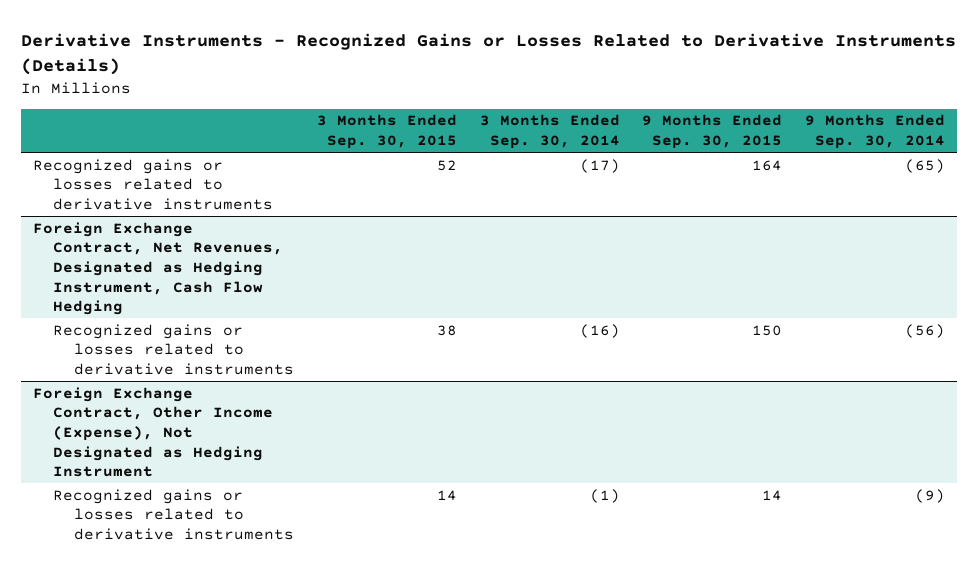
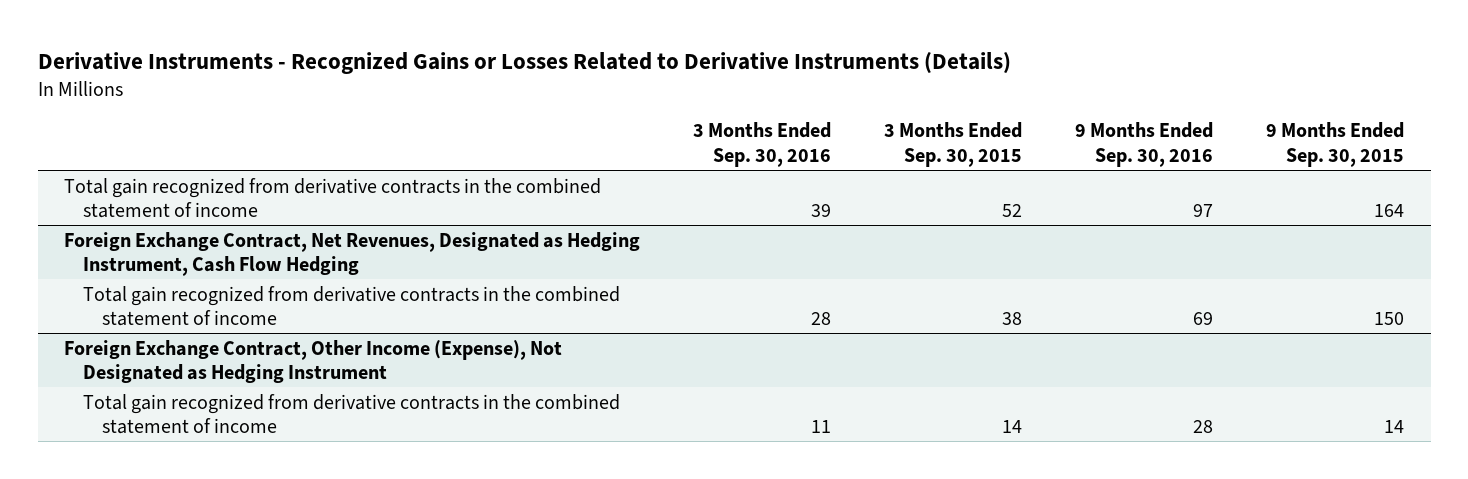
- | 3 Months Ended Sep. 30, 2015 | 3 Months Ended Sep. 30, 2014 | 9 Months Ended Sep. 30, 2015 | 9 Months Ended Sep. 30, 2014
+ | 3 Months Ended Sep. 30, 2016 | 3 Months Ended Sep. 30, 2015 | 9 Months Ended Sep. 30, 2016 | 9 Months Ended Sep. 30, 2015
- Recognized gains or losses related to derivative instruments | 52 | (17) | 164 | (65)
+ Total gain recognized from derivative contracts in the combined statement of income | 39 | 52 | 97 | 164
@ Foreign Exchange Contract, Net Revenues, Designated as Hedging Instrument, Cash Flow Hedging
- Recognized gains or losses related to derivative instruments | 38 | (16) | 150 | (56)
+ Total gain recognized from derivative contracts in the combined statement of income | 28 | 38 | 69 | 150
@ Foreign Exchange Contract, Other Income (Expense), Not Designated as Hedging Instrument
- Recognized gains or losses related to derivative instruments | 14 | (1) | 14 | (9)
+ Total gain recognized from derivative contracts in the combined statement of income | 11 | 14 | 28 | 14

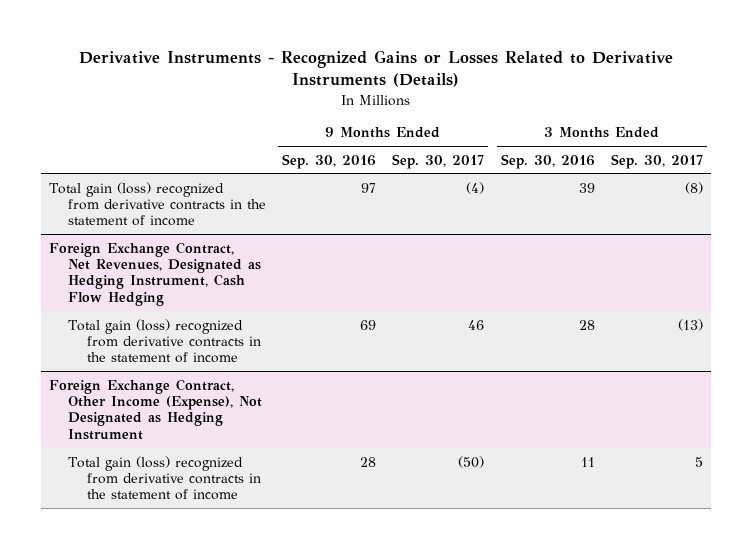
- | 3 Months Ended Sep. 30, 2016 | 3 Months Ended Sep. 30, 2015 | 9 Months Ended Sep. 30, 2016 | 9 Months Ended Sep. 30, 2015
+ | 9 Months Ended Sep. 30, 2016 | 9 Months Ended Sep. 30, 2017 | 3 Months Ended Sep. 30, 2016 | 3 Months Ended Sep. 30, 2017
- Total gain recognized from derivative contracts in the combined statement of income | 39 | 52 | 97 | 164
+ Total gain (loss) recognized from derivative contracts in the statement of income | 97 | (4) | 39 | (8)
@ Foreign Exchange Contract, Net Revenues, Designated as Hedging Instrument, Cash Flow Hedging
- Total gain recognized from derivative contracts in the combined statement of income | 28 | 38 | 69 | 150
+ Total gain (loss) recognized from derivative contracts in the statement of income | 69 | 46 | 28 | (13)
@ Foreign Exchange Contract, Other Income (Expense), Not Designated as Hedging Instrument
- Total gain recognized from derivative contracts in the combined statement of income | 11 | 14 | 28 | 14
+ Total gain (loss) recognized from derivative contracts in the statement of income | 28 | (50) | 11 | 5

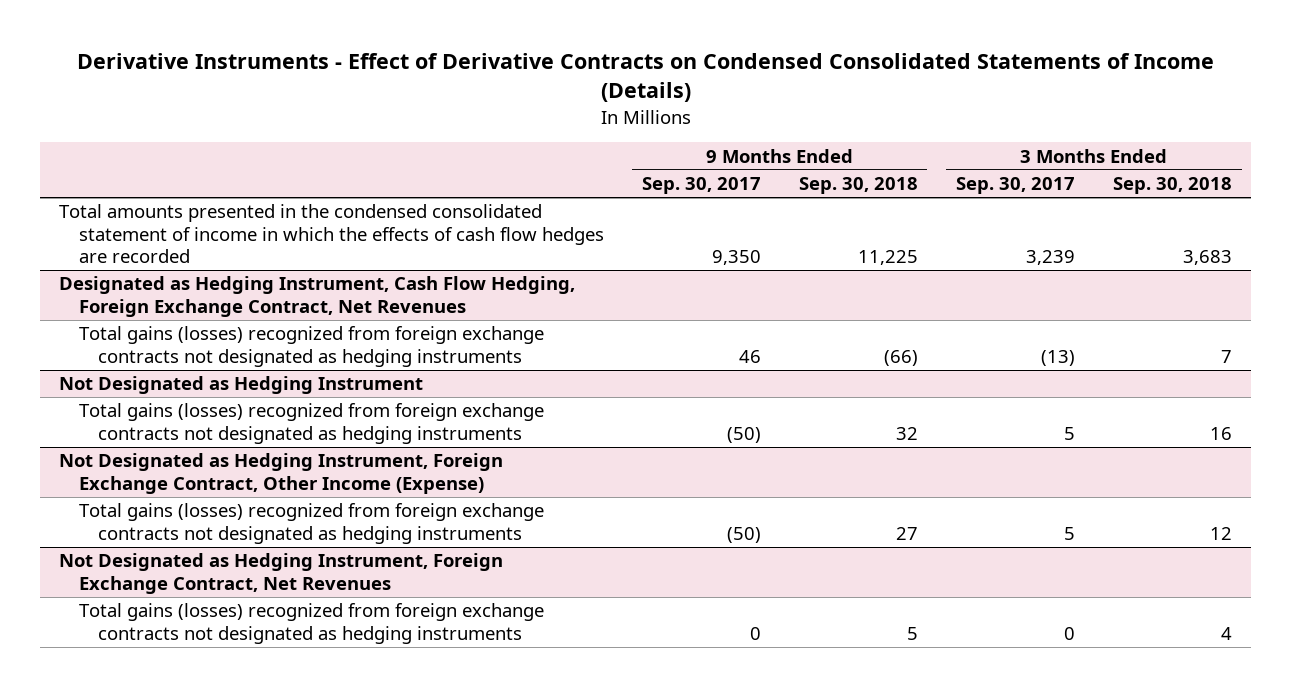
- Derivative Instruments - Recognized Gains or Losses Related to Derivative Instruments (Details)
+ Derivative Instruments - Effect of Derivative Contracts on Condensed Consolidated Statements of Income (Details)
- | 9 Months Ended Sep. 30, 2016 | 9 Months Ended Sep. 30, 2017 | 3 Months Ended Sep. 30, 2016 | 3 Months Ended Sep. 30, 2017
+ | 9 Months Ended Sep. 30, 2017 | 9 Months Ended Sep. 30, 2018 | 3 Months Ended Sep. 30, 2017 | 3 Months Ended Sep. 30, 2018
- Total gain (loss) recognized from derivative contracts in the statement of income | 97 | (4) | 39 | (8)
- Foreign Exchange Contract, Net Revenues, Designated as Hedging Instrument, Cash Flow Hedging
- Total gain (loss) recognized from derivative contracts in the statement of income | 69 | 46 | 28 | (13)
- Foreign Exchange Contract, Other Income (Expense), Not Designated as Hedging Instrument
- Total gain (loss) recognized from derivative contracts in the statement of income | 28 | (50) | 11 | 5
+ Total amounts presented in the condensed consolidated statement of income in which the effects of cash flow hedges are recorded | 9,350 | 11,225 | 3,239 | 3,683
+ Designated as Hedging Instrument, Cash Flow Hedging, Foreign Exchange Contract, Net Revenues
+ Total gains (losses) recognized from foreign exchange contracts not designated as hedging instruments | 46 | (66) | (13) | 7
+ Not Designated as Hedging Instrument
+ Total gains (losses) recognized from foreign exchange contracts not designated as hedging instruments | (50) | 32 | 5 | 16
+ Not Designated as Hedging Instrument, Foreign Exchange Contract, Other Income (Expense)
+ Total gains (losses) recognized from foreign exchange contracts not designated as hedging instruments | (50) | 27 | 5 | 12
+ Not Designated as Hedging Instrument, Foreign Exchange Contract, Net Revenues
+ Total gains (losses) recognized from foreign exchange contracts not designated as hedging instruments | 0 | 5 | 0 | 4

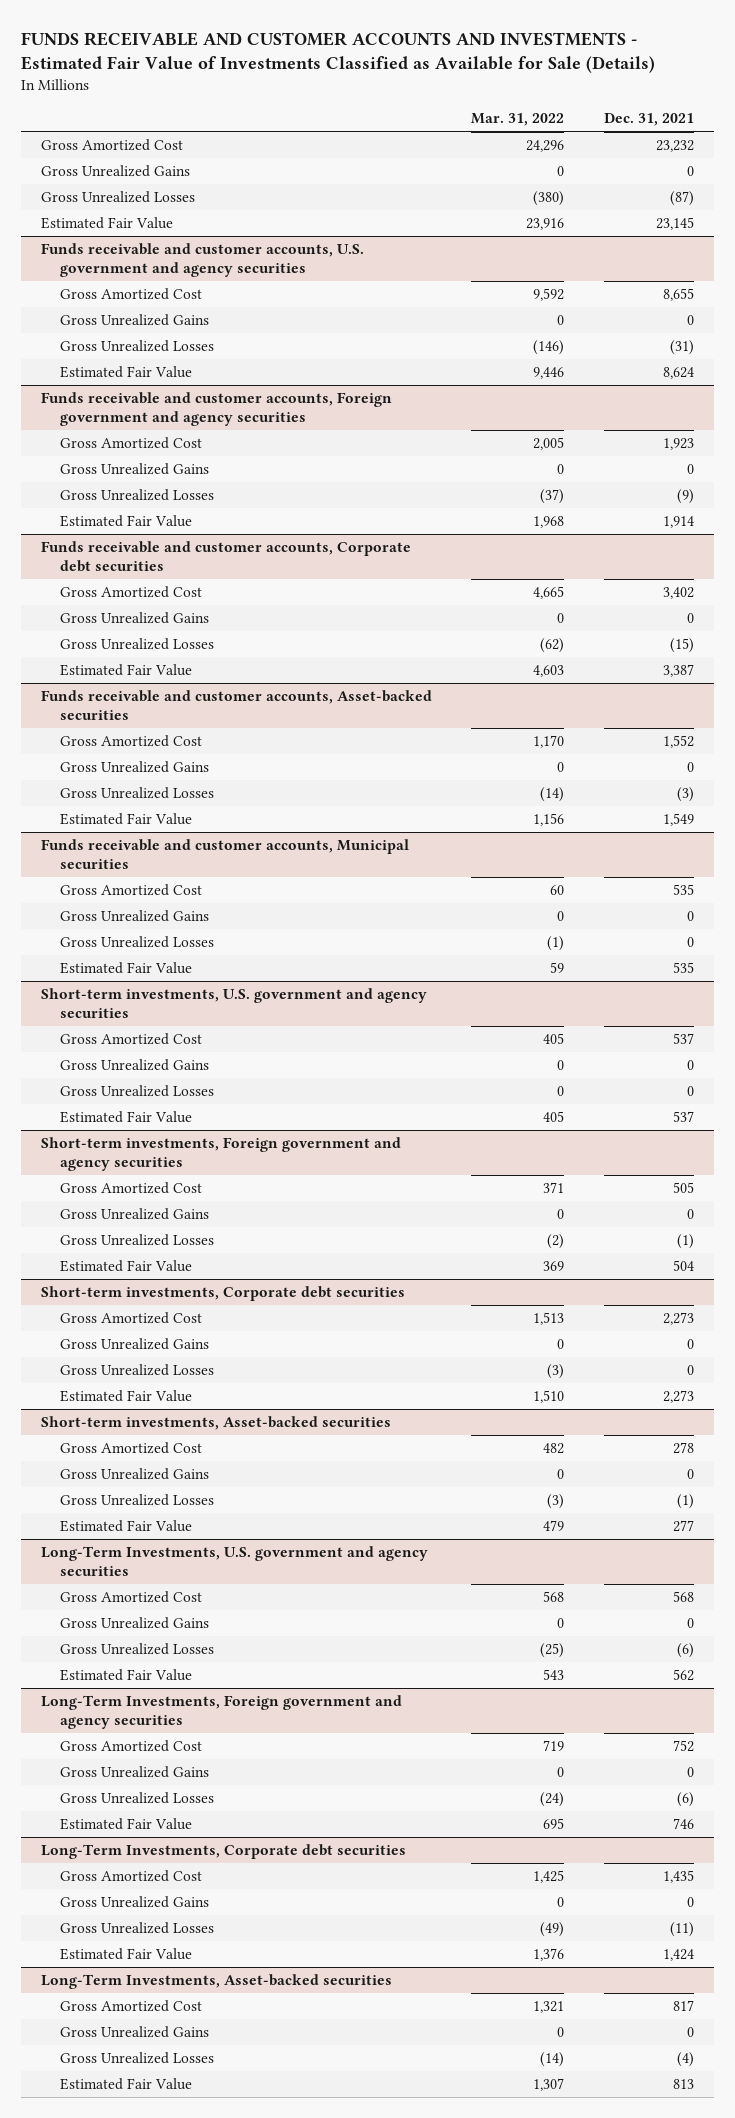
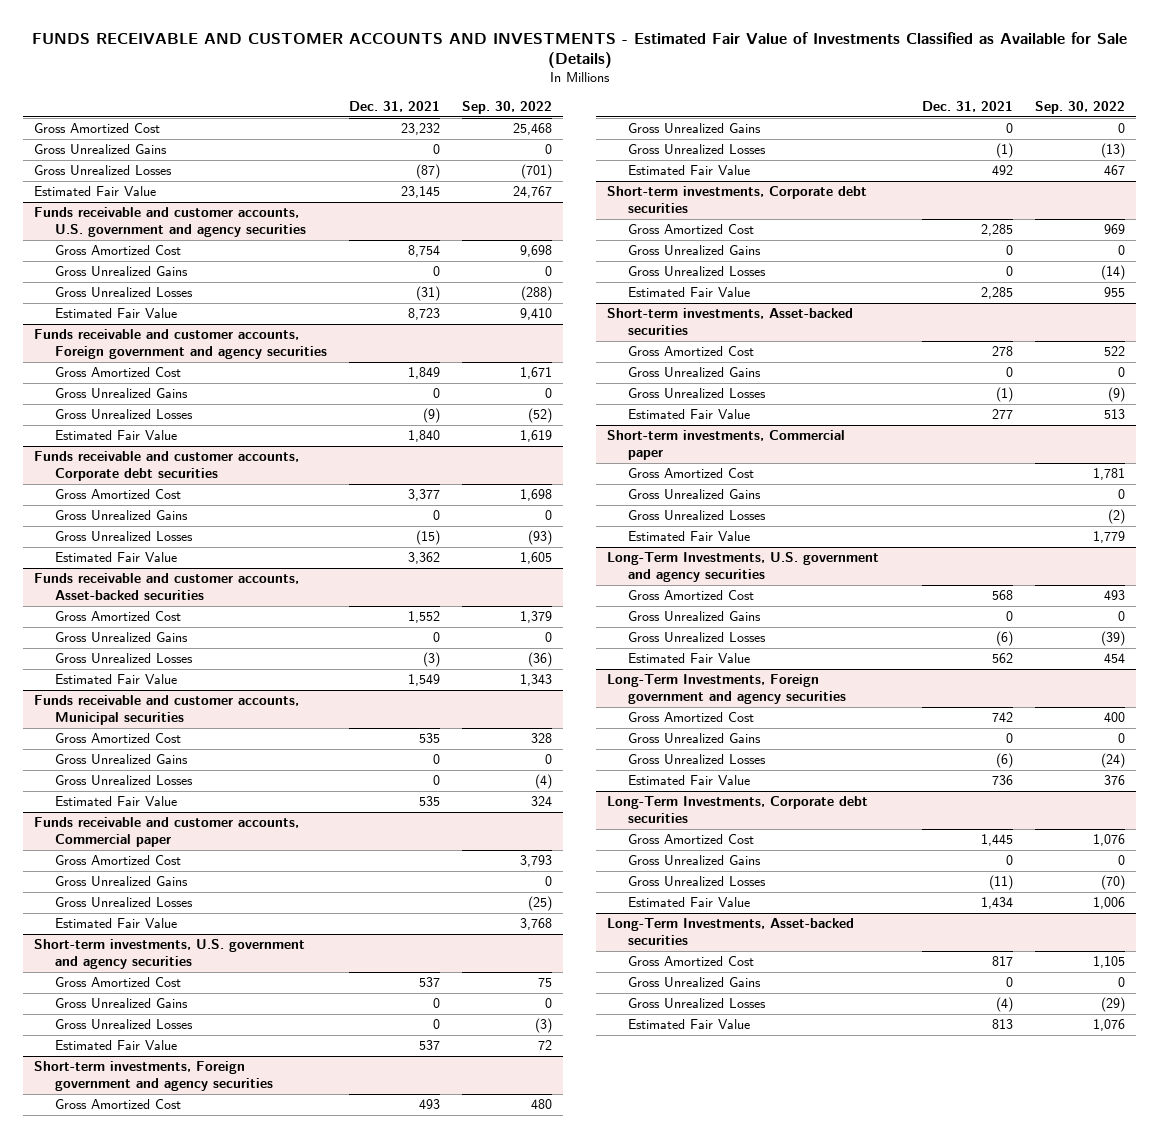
- | Mar. 31, 2022 | Dec. 31, 2021
+ | Dec. 31, 2021 | Sep. 30, 2022
@ Funds receivable and customer accounts, U.S. government and agency securities
- Gross Amortized Cost | 9,592 | 8,655
+ Gross Amortized Cost | 8,754 | 9,698
- Estimated Fair Value | 9,446 | 8,624
+ Estimated Fair Value | 8,723 | 9,410
@ Funds receivable and customer accounts, Foreign government and agency securities
- Gross Amortized Cost | 2,005 | 1,923
+ Gross Amortized Cost | 1,849 | 1,671
- Estimated Fair Value | 1,968 | 1,914
+ Estimated Fair Value | 1,840 | 1,619
@ Funds receivable and customer accounts, Corporate debt securities
- Gross Amortized Cost | 4,665 | 3,402
+ Gross Amortized Cost | 3,377 | 1,698
- Estimated Fair Value | 4,603 | 3,387
+ Estimated Fair Value | 3,362 | 1,605
+ Funds receivable and customer accounts, Commercial paper
+ Gross Amortized Cost | | 3,793
+ Gross Unrealized Gains | | 0
+ Gross Unrealized Losses | | (25)
+ Estimated Fair Value | | 3,768
@ Short-term investments, Foreign government and agency securities
- Gross Amortized Cost | 371 | 505
+ Gross Amortized Cost | 493 | 480
- Estimated Fair Value | 369 | 504
+ Estimated Fair Value | 492 | 467
@ Short-term investments, Corporate debt securities
- Gross Amortized Cost | 1,513 | 2,273
+ Gross Amortized Cost | 2,285 | 969
- Estimated Fair Value | 1,510 | 2,273
+ Estimated Fair Value | 2,285 | 955
+ Short-term investments, Commercial paper
+ Gross Amortized Cost | | 1,781
+ Gross Unrealized Gains | | 0
+ Gross Unrealized Losses | | (2)
+ Estimated Fair Value | | 1,779
@ Long-Term Investments, Foreign government and agency securities
- Gross Amortized Cost | 719 | 752
+ Gross Amortized Cost | 742 | 400
- Estimated Fair Value | 695 | 746
+ Estimated Fair Value | 736 | 376
@ Long-Term Investments, Corporate debt securities
- Gross Amortized Cost | 1,425 | 1,435
+ Gross Amortized Cost | 1,445 | 1,076
- Estimated Fair Value | 1,376 | 1,424
+ Estimated Fair Value | 1,434 | 1,006

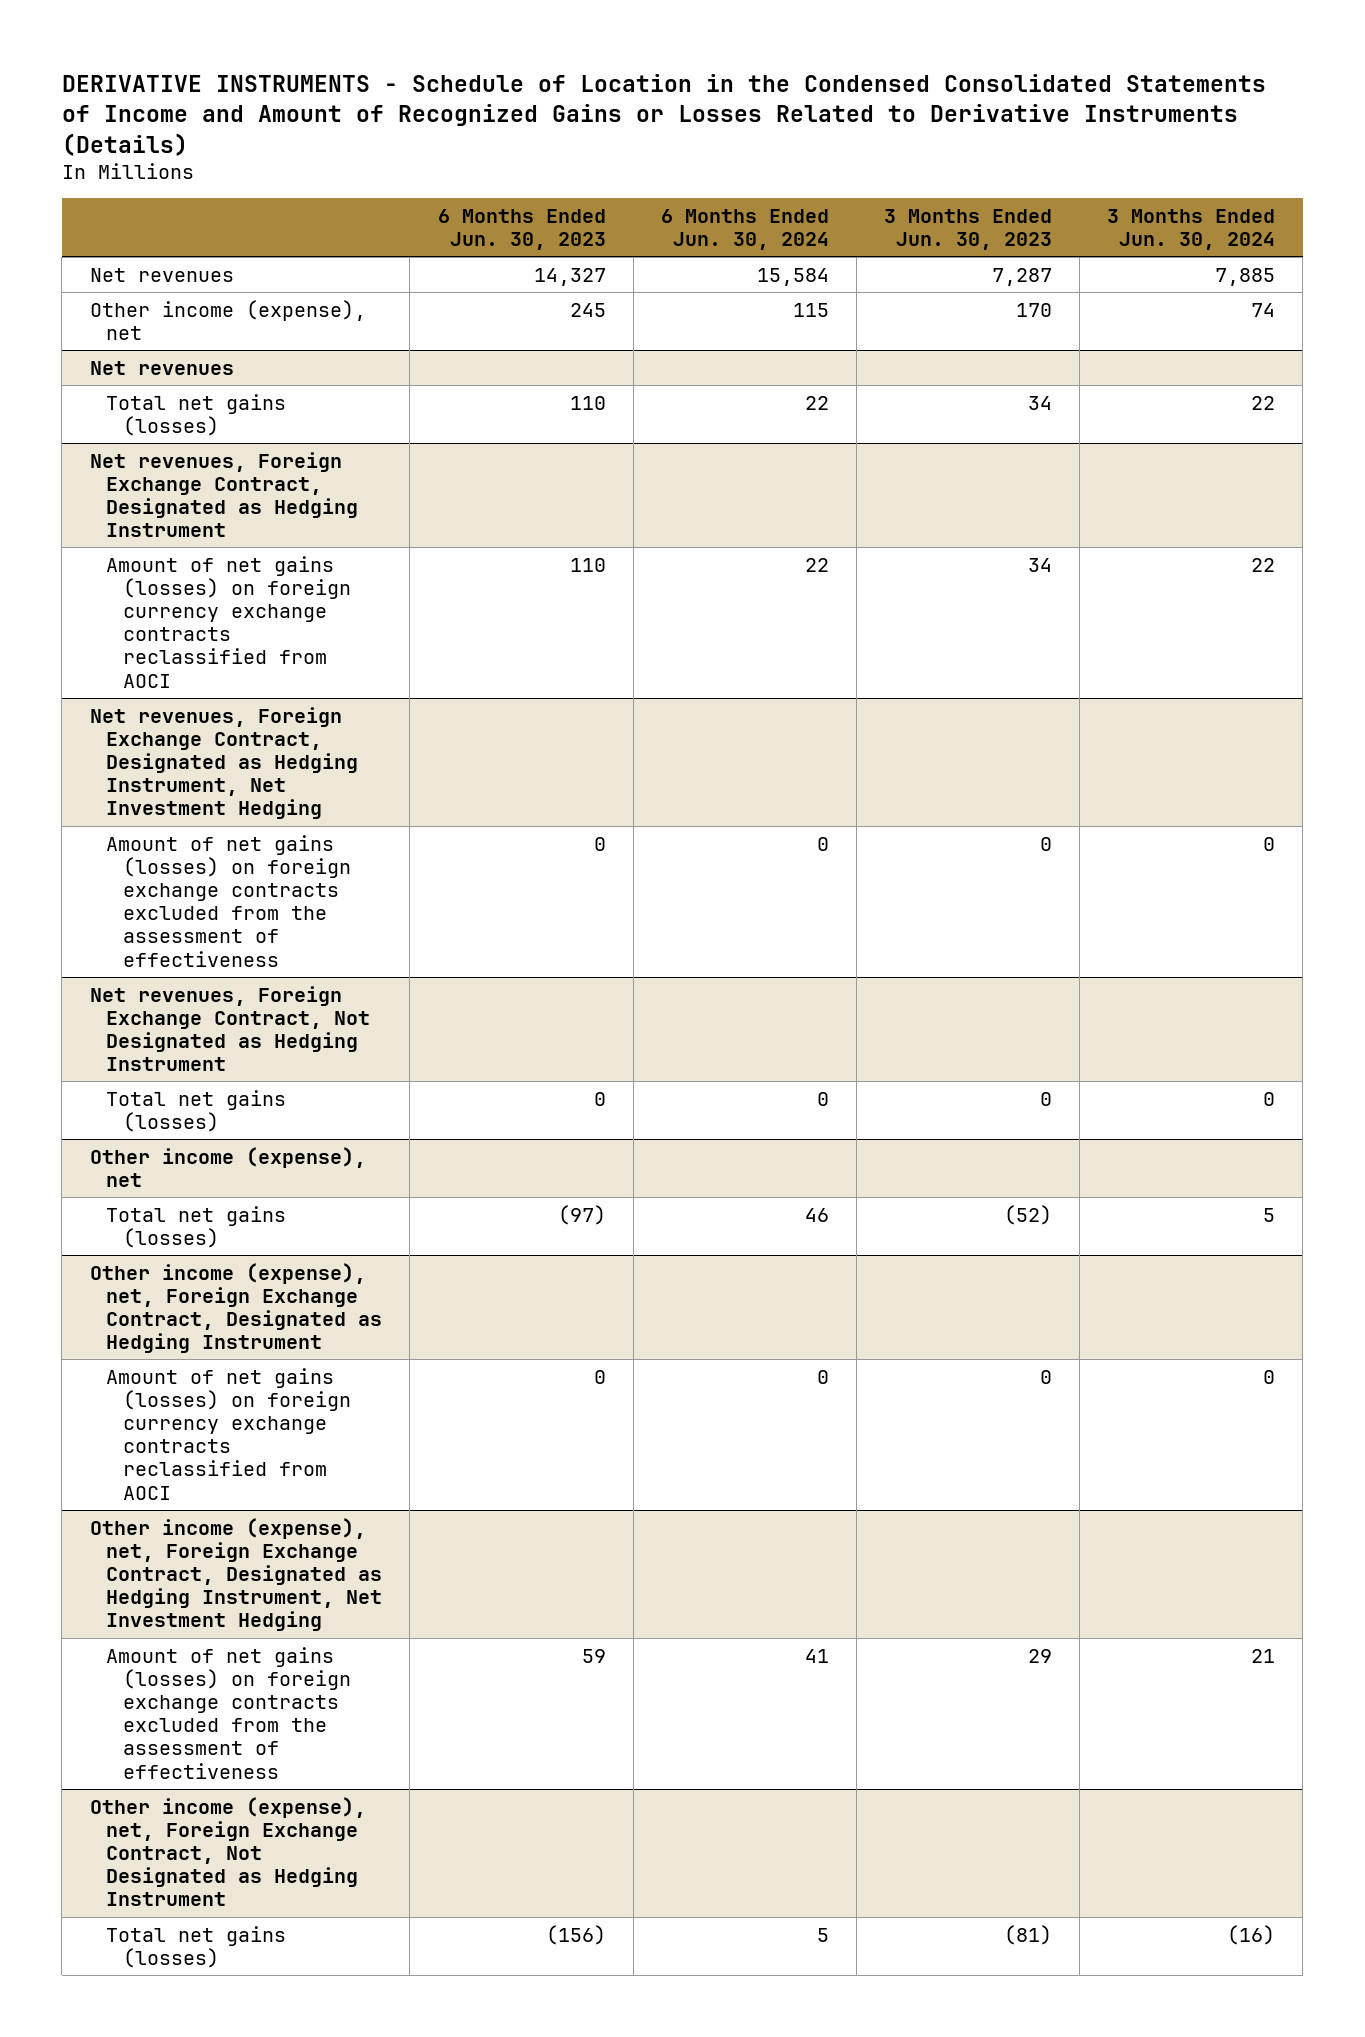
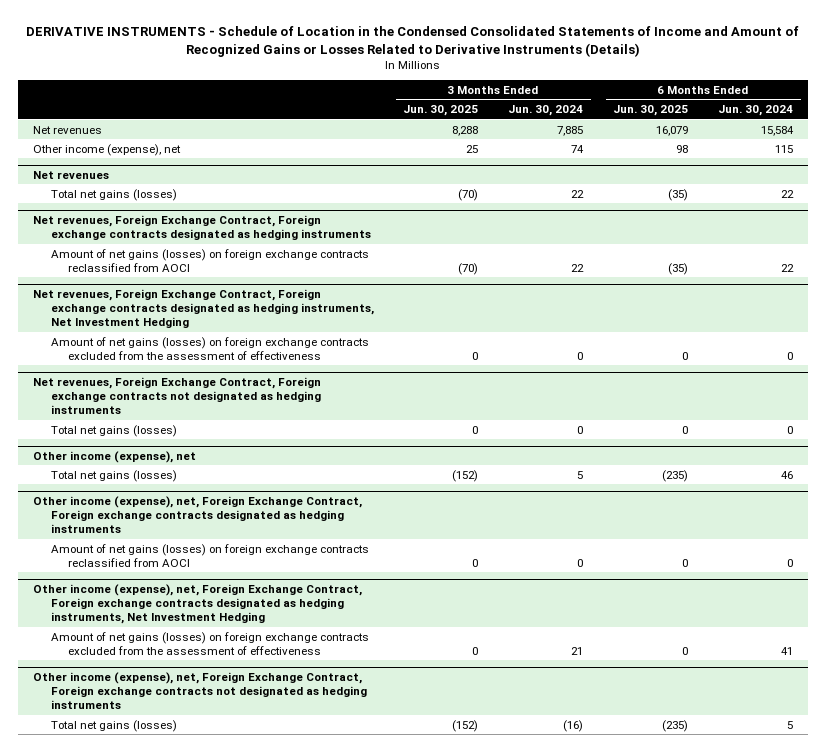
- | 6 Months Ended Jun. 30, 2023 | 6 Months Ended Jun. 30, 2024 | 3 Months Ended Jun. 30, 2023 | 3 Months Ended Jun. 30, 2024
+ | 3 Months Ended Jun. 30, 2025 | 3 Months Ended Jun. 30, 2024 | 6 Months Ended Jun. 30, 2025 | 6 Months Ended Jun. 30, 2024
- Net revenues, Foreign Exchange Contract, Designated as Hedging Instrument
- Amount of net gains (losses) on foreign currency exchange contracts reclassified from AOCI | 110 | 22 | 34 | 22
- Net revenues, Foreign Exchange Contract, Designated as Hedging Instrument, Net Investment Hedging
+ Net revenues, Foreign Exchange Contract, Foreign exchange contracts designated as hedging instruments
+ Amount of net gains (losses) on foreign exchange contracts reclassified from AOCI | (70) | 22 | (35) | 22
+ Net revenues, Foreign Exchange Contract, Foreign exchange contracts designated as hedging instruments, Net Investment Hedging
- Net revenues, Foreign Exchange Contract, Not Designated as Hedging Instrument
+ Net revenues, Foreign Exchange Contract, Foreign exchange contracts not designated as hedging instruments
- Other income (expense), net, Foreign Exchange Contract, Designated as Hedging Instrument
- Amount of net gains (losses) on foreign currency exchange contracts reclassified from AOCI | 0 | 0 | 0 | 0
- Other income (expense), net, Foreign Exchange Contract, Designated as Hedging Instrument, Net Investment Hedging
+ Other income (expense), net, Foreign Exchange Contract, Foreign exchange contracts designated as hedging instruments
+ Amount of net gains (losses) on foreign exchange contracts reclassified from AOCI | 0 | 0 | 0 | 0
+ Other income (expense), net, Foreign Exchange Contract, Foreign exchange contracts designated as hedging instruments, Net Investment Hedging
- Other income (expense), net, Foreign Exchange Contract, Not Designated as Hedging Instrument
+ Other income (expense), net, Foreign Exchange Contract, Foreign exchange contracts not designated as hedging instruments

